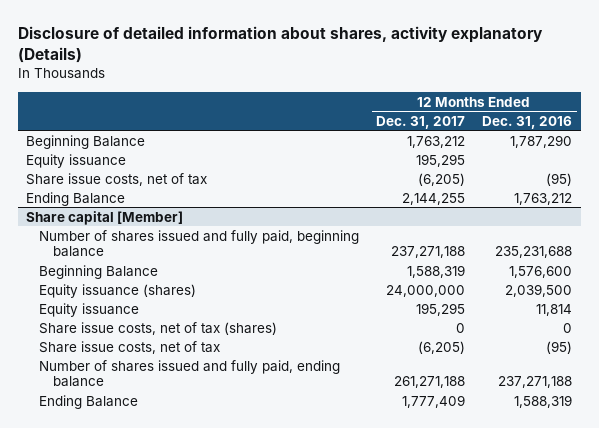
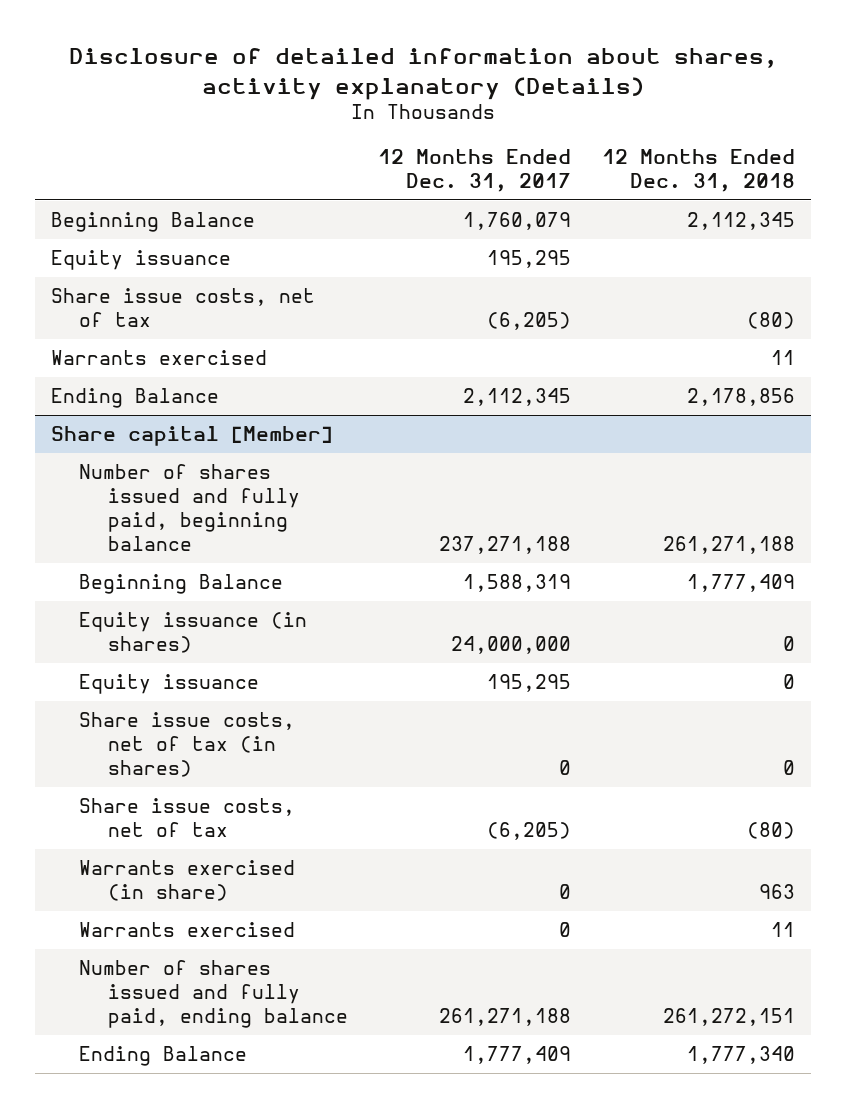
- | 12 Months Ended Dec. 31, 2017 | 12 Months Ended Dec. 31, 2016
+ | 12 Months Ended Dec. 31, 2017 | 12 Months Ended Dec. 31, 2018
- Beginning Balance | 1,763,212 | 1,787,290
+ Beginning Balance | 1,760,079 | 2,112,345
- Ending Balance | 2,144,255 | 1,763,212
+ Warrants exercised | | 11
+ Ending Balance | 2,112,345 | 2,178,856
@ Share capital [Member]
- Equity issuance (shares) | 24,000,000 | 2,039,500
+ Equity issuance (in shares) | 24,000,000 | 0
- Share issue costs, net of tax (shares) | 0 | 0
+ Share issue costs, net of tax (in shares) | 0 | 0
+ Warrants exercised (in share) | 0 | 963
+ Warrants exercised | 0 | 11

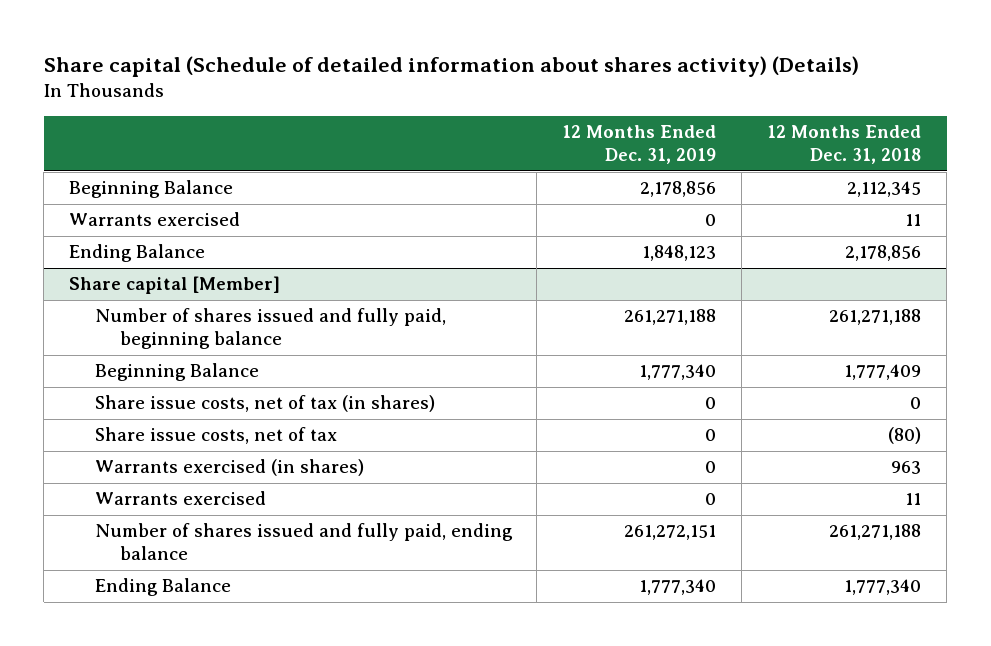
- Disclosure of detailed information about shares, activity explanatory (Details)
+ Share capital (Schedule of detailed information about shares activity) (Details)
- | 12 Months Ended Dec. 31, 2017 | 12 Months Ended Dec. 31, 2018
+ | 12 Months Ended Dec. 31, 2019 | 12 Months Ended Dec. 31, 2018
- Equity issuance | 195,295 |
- Share issue costs, net of tax | (6,205) | (80)
@ Share capital [Member]
- Equity issuance (in shares) | 24,000,000 | 0
- Equity issuance | 195,295 | 0
- Warrants exercised (in share) | 0 | 963
+ Warrants exercised (in shares) | 0 | 963
- Number of shares issued and fully paid, ending balance | 261,271,188 | 261,272,151
+ Number of shares issued and fully paid, ending balance | 261,272,151 | 261,271,188

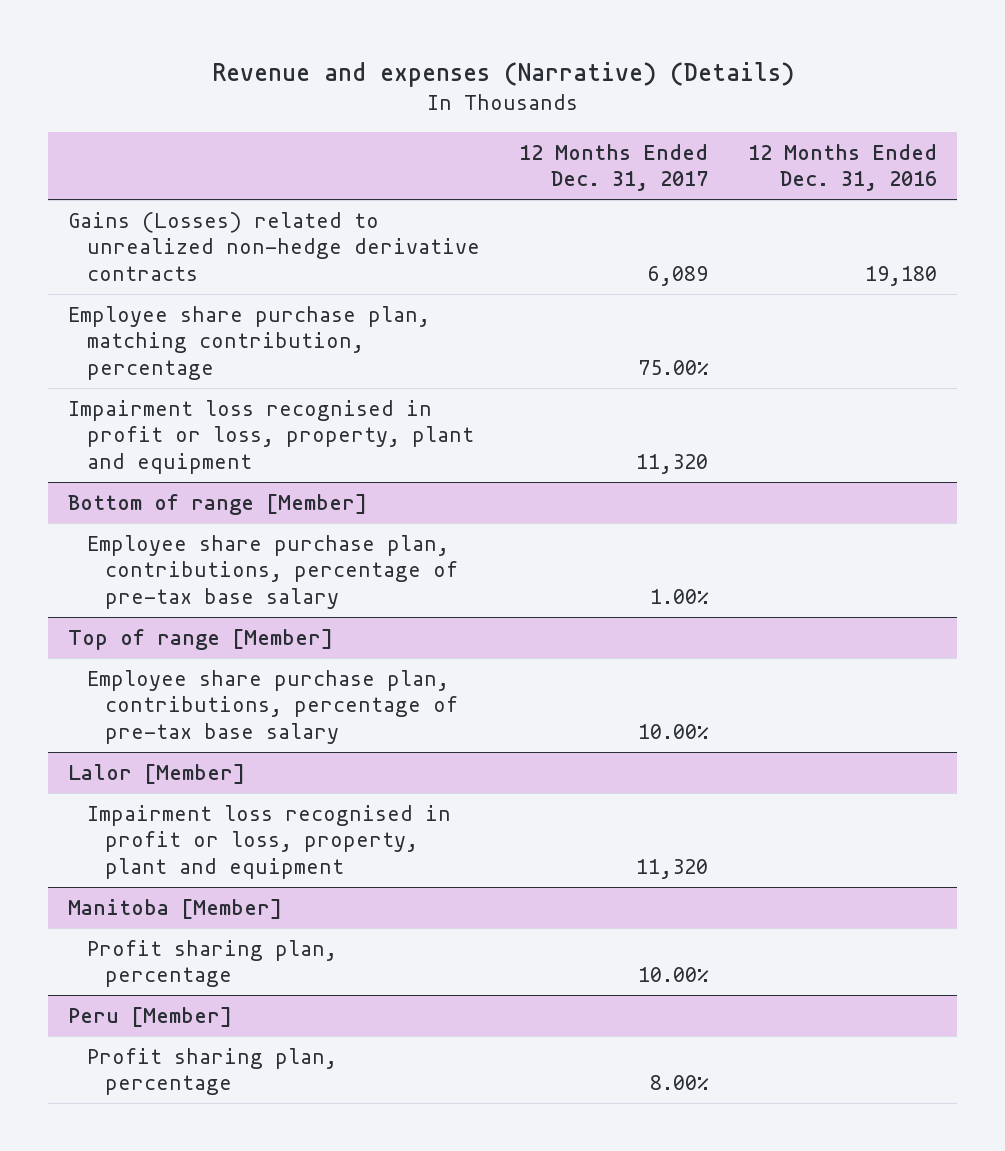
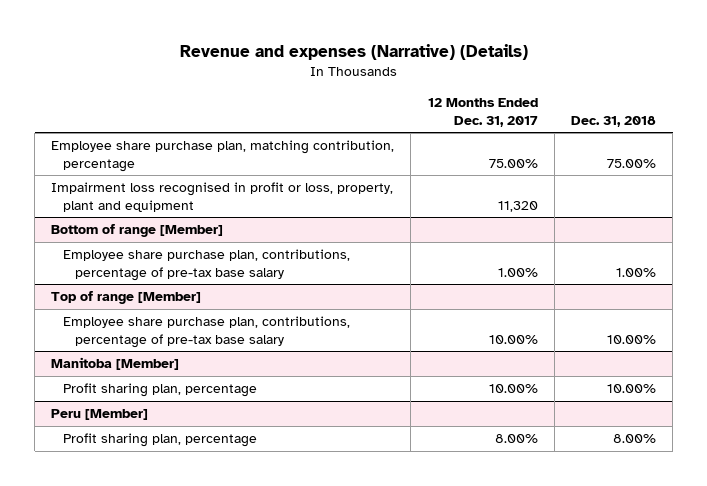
- | 12 Months Ended Dec. 31, 2017 | 12 Months Ended Dec. 31, 2016
+ | 12 Months Ended Dec. 31, 2017 | Dec. 31, 2018
- Gains (Losses) related to unrealized non-hedge derivative contracts | 6,089 | 19,180
- Lalor [Member]
- Impairment loss recognised in profit or loss, property, plant and equipment | 11,320 |

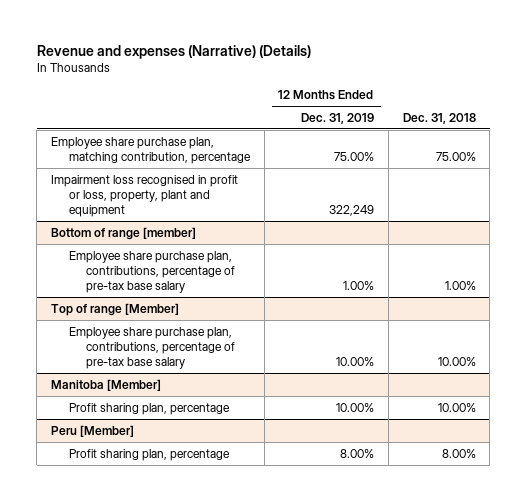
- | 12 Months Ended Dec. 31, 2017 | Dec. 31, 2018
+ | 12 Months Ended Dec. 31, 2019 | Dec. 31, 2018
- Bottom of range [Member]
+ Bottom of range [member]

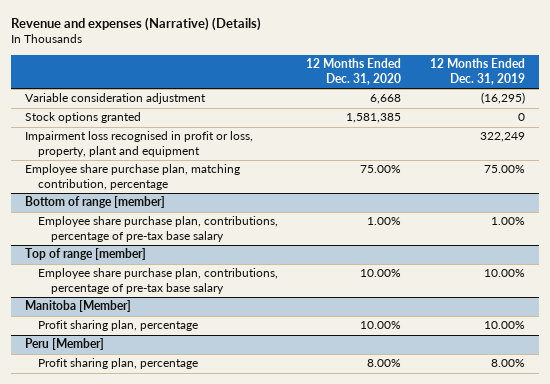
- | 12 Months Ended Dec. 31, 2019 | Dec. 31, 2018
+ | 12 Months Ended Dec. 31, 2020 | 12 Months Ended Dec. 31, 2019
+ Variable consideration adjustment | 6,668 | (16,295)
+ Stock options granted | 1,581,385 | 0
moved down: Employee share purchase plan, matching contribution, percentage | 75.00% | 75.00%
- Top of range [Member]
+ Top of range [member]

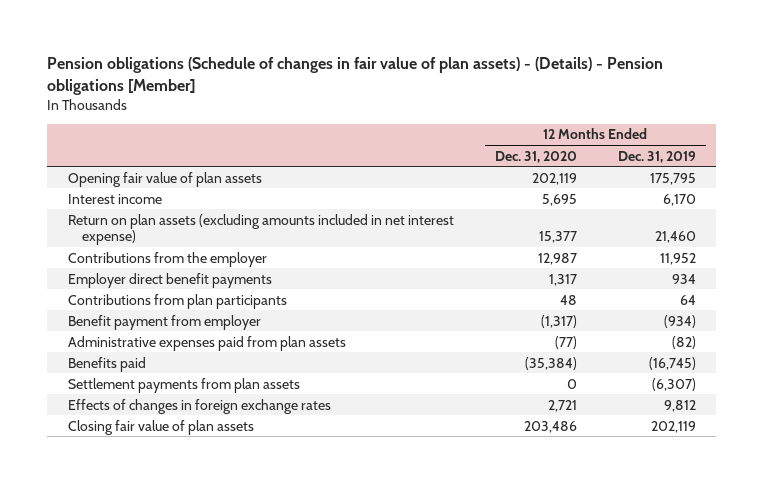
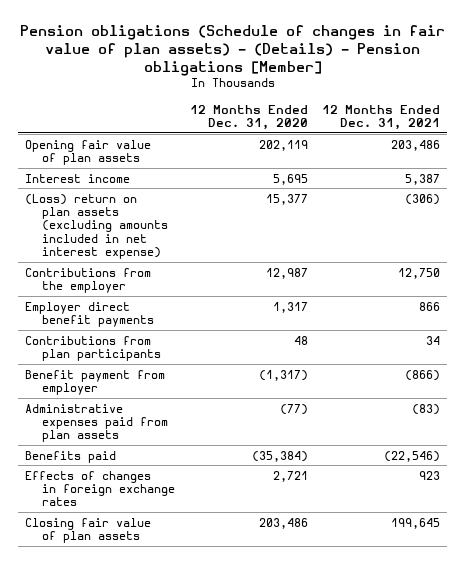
- | 12 Months Ended Dec. 31, 2020 | 12 Months Ended Dec. 31, 2019
+ | 12 Months Ended Dec. 31, 2020 | 12 Months Ended Dec. 31, 2021
- Return on plan assets (excluding amounts included in net interest expense) | 15,377 | 21,460
+ (Loss) return on plan assets (excluding amounts included in net interest expense) | 15,377 | (306)
- Settlement payments from plan assets | 0 | (6,307)

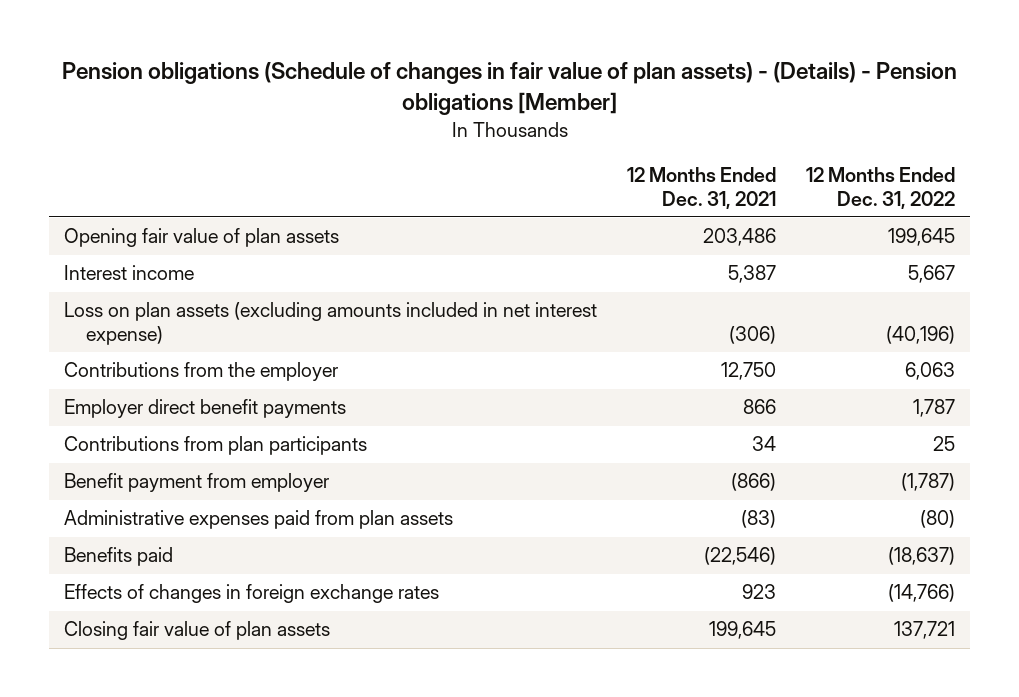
- | 12 Months Ended Dec. 31, 2020 | 12 Months Ended Dec. 31, 2021
+ | 12 Months Ended Dec. 31, 2021 | 12 Months Ended Dec. 31, 2022
- (Loss) return on plan assets (excluding amounts included in net interest expense) | 15,377 | (306)
+ Loss on plan assets (excluding amounts included in net interest expense) | (306) | (40,196)

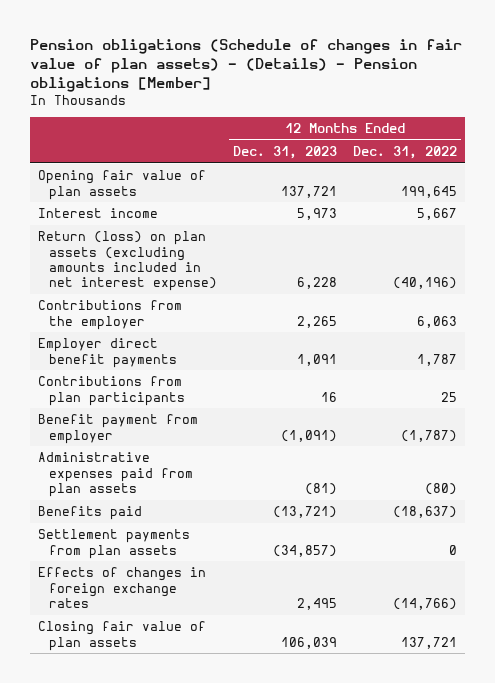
- | 12 Months Ended Dec. 31, 2021 | 12 Months Ended Dec. 31, 2022
+ | 12 Months Ended Dec. 31, 2023 | 12 Months Ended Dec. 31, 2022
- Loss on plan assets (excluding amounts included in net interest expense) | (306) | (40,196)
+ Return (loss) on plan assets (excluding amounts included in net interest expense) | 6,228 | (40,196)
+ Settlement payments from plan assets | (34,857) | 0

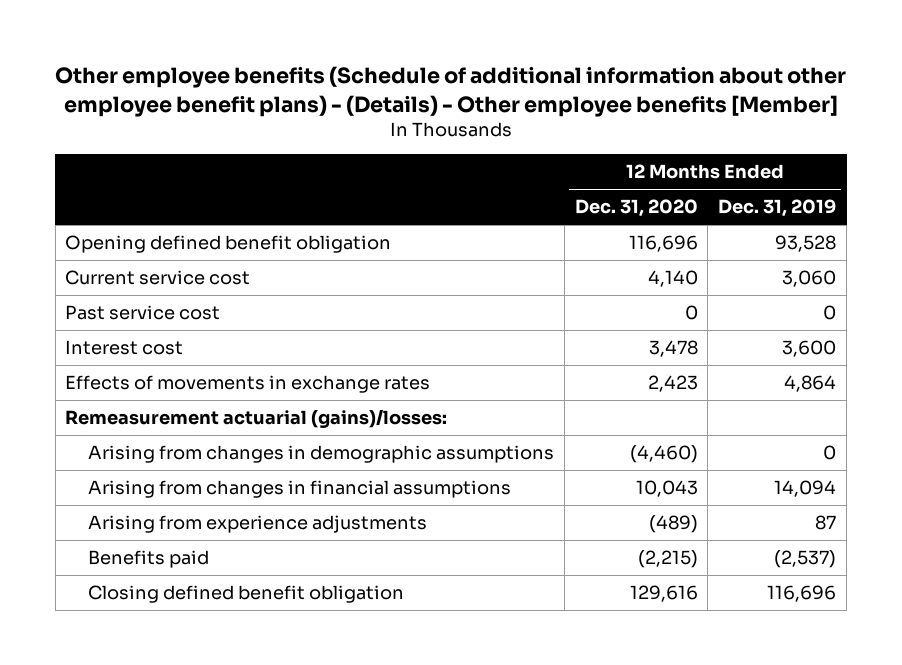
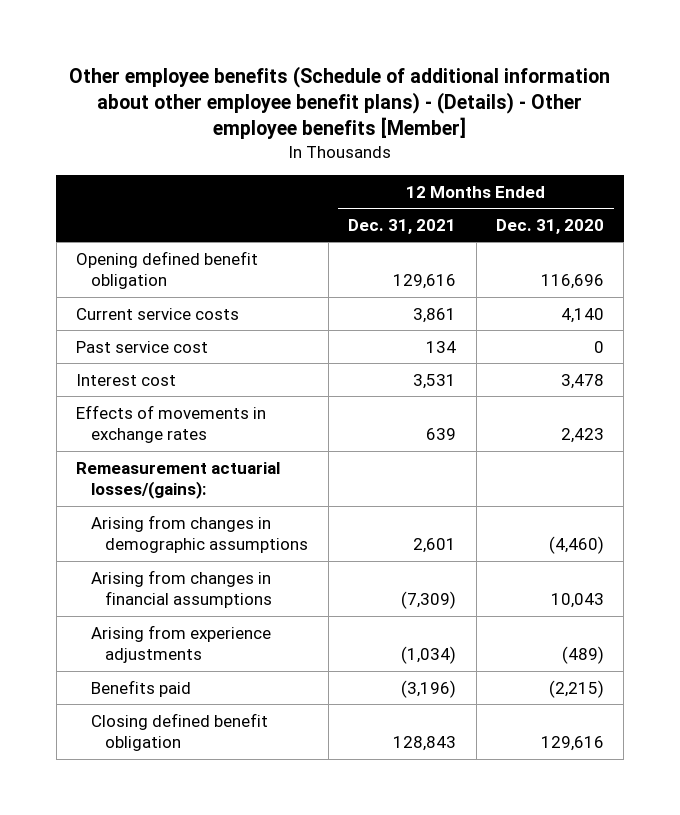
- | 12 Months Ended Dec. 31, 2020 | 12 Months Ended Dec. 31, 2019
+ | 12 Months Ended Dec. 31, 2021 | 12 Months Ended Dec. 31, 2020
- Current service cost | 4,140 | 3,060
+ Current service costs | 3,861 | 4,140
- Remeasurement actuarial (gains)/losses:
+ Remeasurement actuarial losses/(gains):

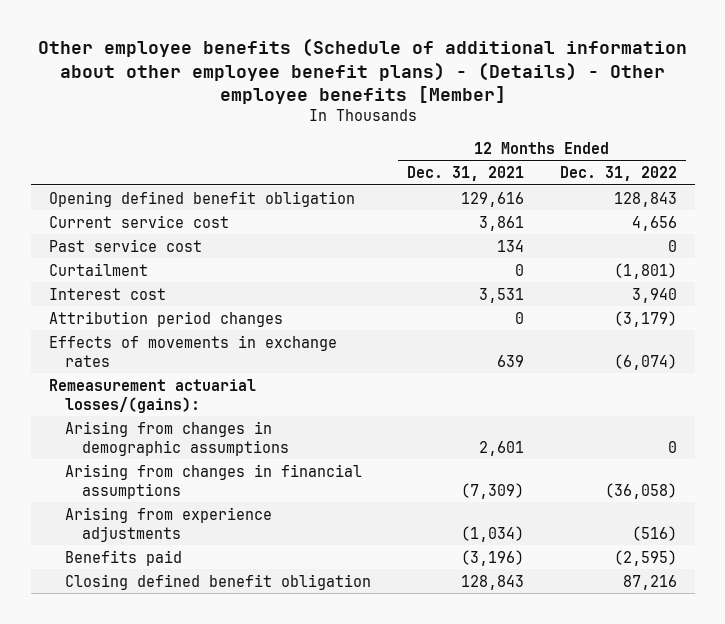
- | 12 Months Ended Dec. 31, 2021 | 12 Months Ended Dec. 31, 2020
+ | 12 Months Ended Dec. 31, 2021 | 12 Months Ended Dec. 31, 2022
- Current service costs | 3,861 | 4,140
+ Current service cost | 3,861 | 4,656
+ Curtailment | 0 | (1,801)
+ Attribution period changes | 0 | (3,179)

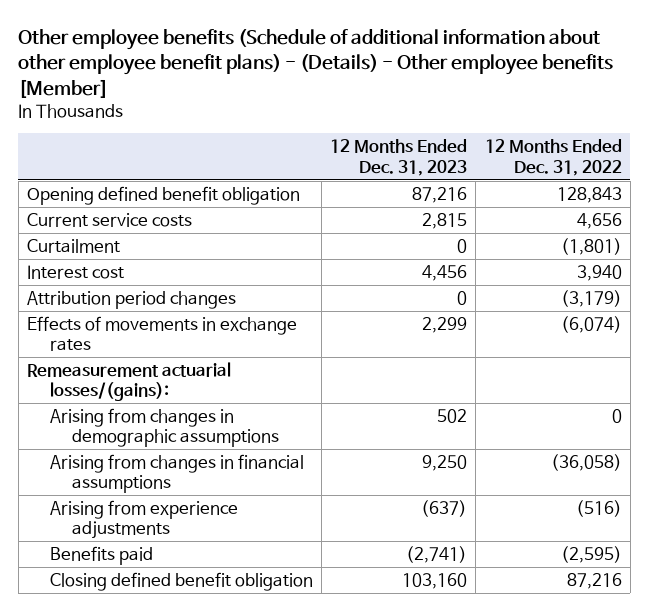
- | 12 Months Ended Dec. 31, 2021 | 12 Months Ended Dec. 31, 2022
+ | 12 Months Ended Dec. 31, 2023 | 12 Months Ended Dec. 31, 2022
- Current service cost | 3,861 | 4,656
- Past service cost | 134 | 0
+ Current service costs | 2,815 | 4,656

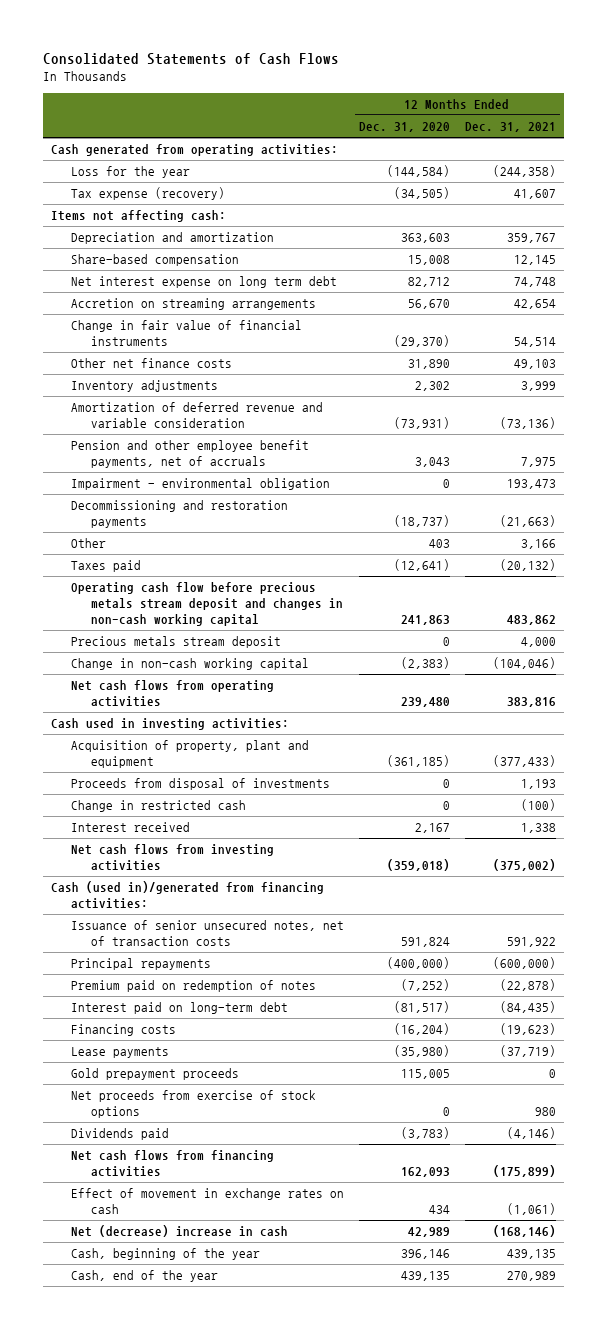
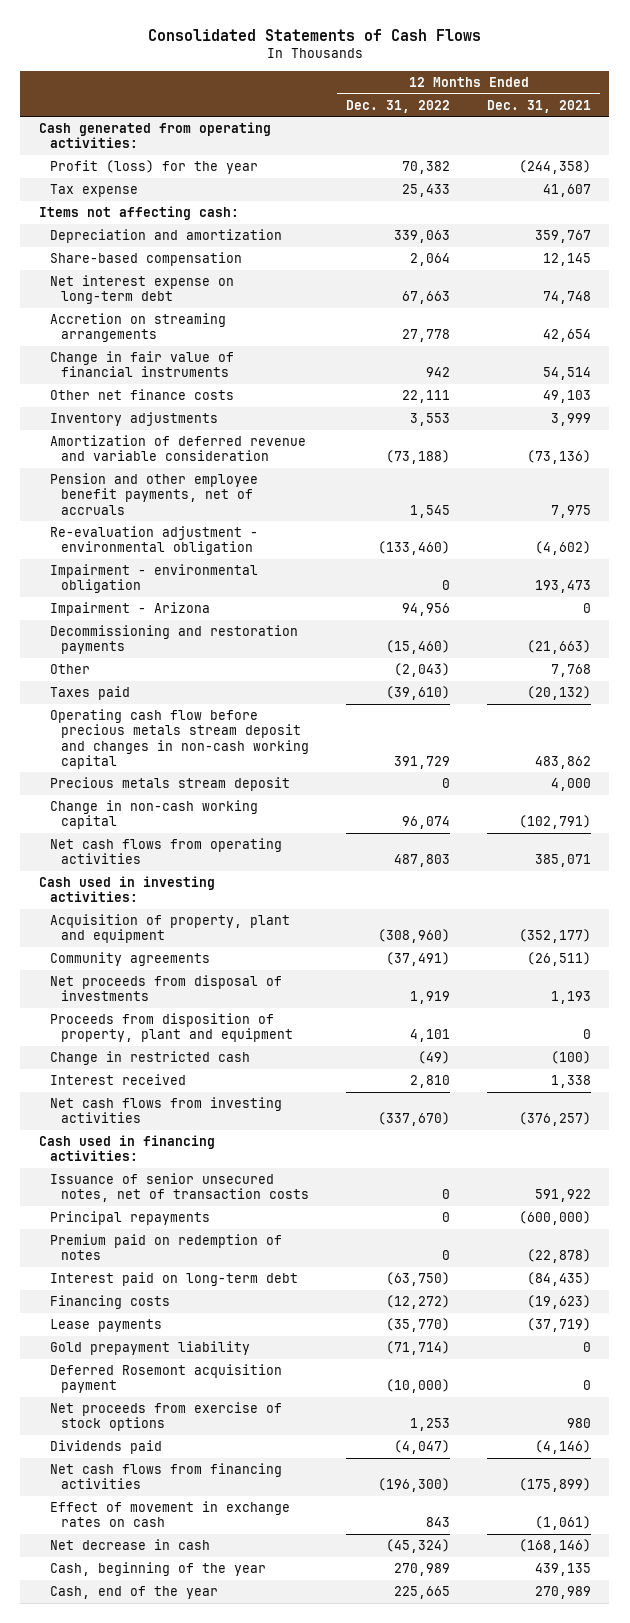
- | 12 Months Ended Dec. 31, 2020 | 12 Months Ended Dec. 31, 2021
+ | 12 Months Ended Dec. 31, 2022 | 12 Months Ended Dec. 31, 2021
- Loss for the year | (144,584) | (244,358)
- Tax expense (recovery) | (34,505) | 41,607
+ Profit (loss) for the year | 70,382 | (244,358)
+ Tax expense | 25,433 | 41,607
- Net interest expense on long term debt | 82,712 | 74,748
+ Net interest expense on long-term debt | 67,663 | 74,748
+ Re-evaluation adjustment - environmental obligation | (133,460) | (4,602)
+ Impairment - Arizona | 94,956 | 0
- Other | 403 | 3,166
+ Other | (2,043) | 7,768
- Change in non-cash working capital | (2,383) | (104,046)
- Net cash flows from operating activities | 239,480 | 383,816
+ Change in non-cash working capital | 96,074 | (102,791)
+ Net cash flows from operating activities | 487,803 | 385,071
- Acquisition of property, plant and equipment | (361,185) | (377,433)
- Proceeds from disposal of investments | 0 | 1,193
+ Acquisition of property, plant and equipment | (308,960) | (352,177)
+ Community agreements | (37,491) | (26,511)
+ Net proceeds from disposal of investments | 1,919 | 1,193
+ Proceeds from disposition of property, plant and equipment | 4,101 | 0
- Net cash flows from investing activities | (359,018) | (375,002)
- Cash (used in)/generated from financing activities:
+ Net cash flows from investing activities | (337,670) | (376,257)
+ Cash used in financing activities:
- Gold prepayment proceeds | 115,005 | 0
+ Gold prepayment liability | (71,714) | 0
+ Deferred Rosemont acquisition payment | (10,000) | 0
- Net (decrease) increase in cash | 42,989 | (168,146)
+ Net decrease in cash | (45,324) | (168,146)

